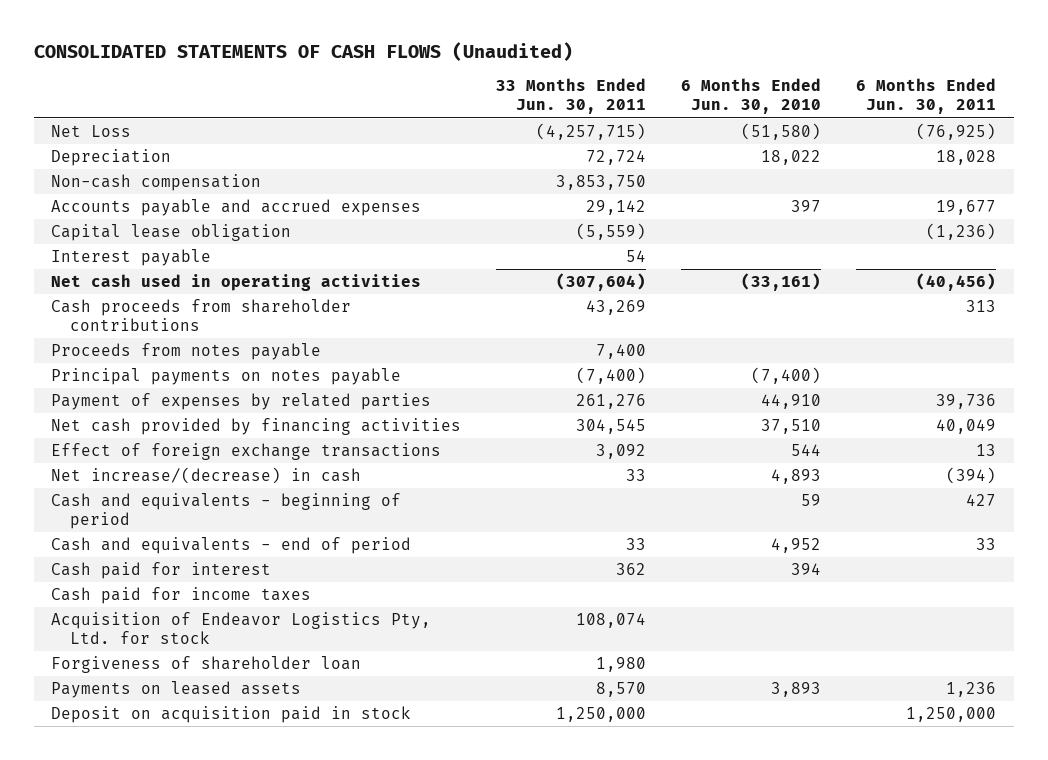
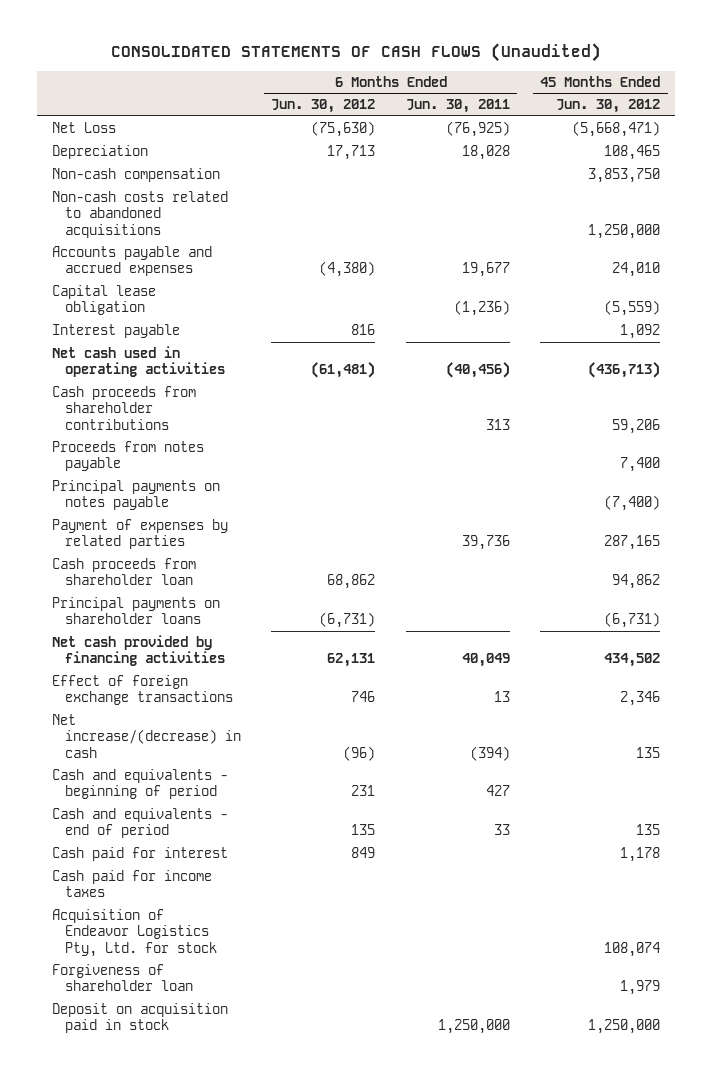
- | 33 Months Ended Jun. 30, 2011 | 6 Months Ended Jun. 30, 2010 | 6 Months Ended Jun. 30, 2011
+ | 6 Months Ended Jun. 30, 2012 | 6 Months Ended Jun. 30, 2011 | 45 Months Ended Jun. 30, 2012
+ Non-cash costs related to abandoned acquisitions | | | 1,250,000
+ Cash proceeds from shareholder loan | 68,862 | | 94,862
+ Principal payments on shareholder loans | (6,731) | | (6,731)
- Payments on leased assets | 8,570 | 3,893 | 1,236

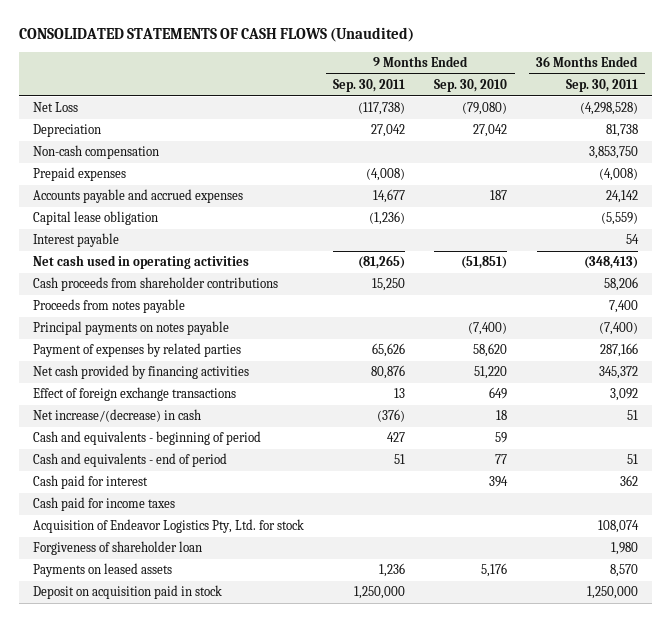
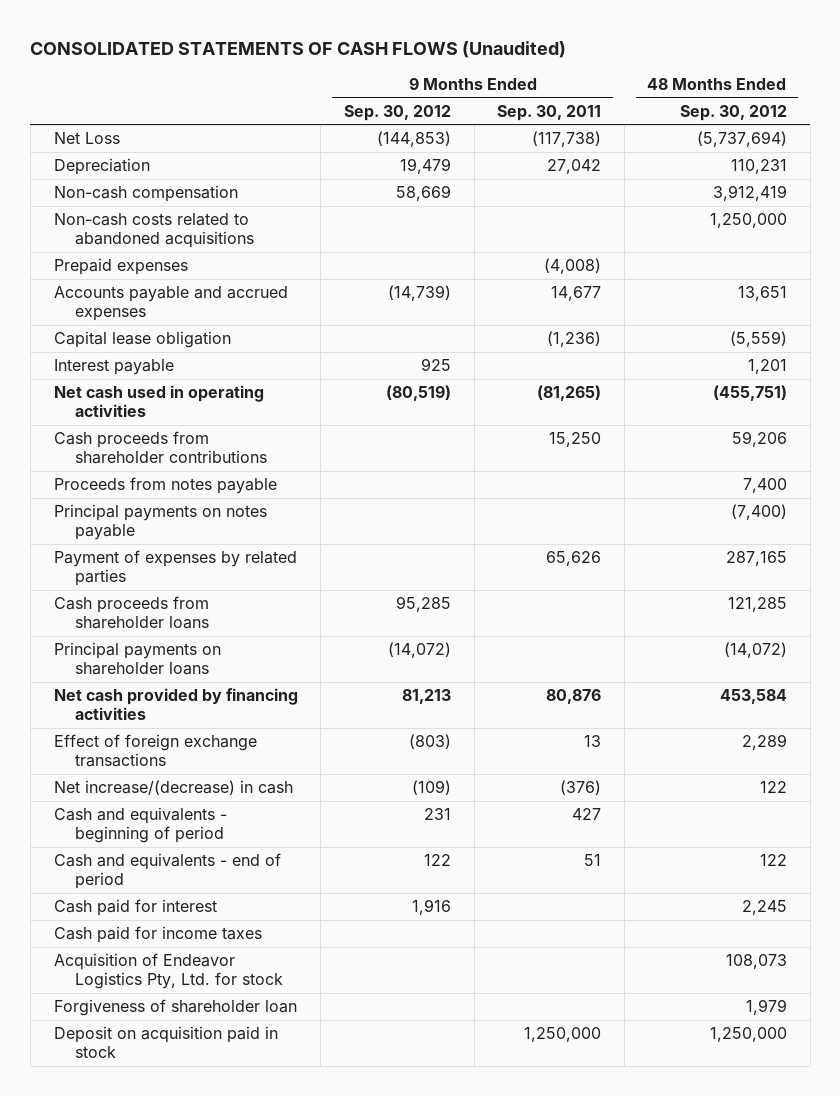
- | 9 Months Ended Sep. 30, 2011 | 9 Months Ended Sep. 30, 2010 | 36 Months Ended Sep. 30, 2011
+ | 9 Months Ended Sep. 30, 2012 | 9 Months Ended Sep. 30, 2011 | 48 Months Ended Sep. 30, 2012
+ Non-cash costs related to abandoned acquisitions | | | 1,250,000
+ Cash proceeds from shareholder loans | 95,285 | | 121,285
+ Principal payments on shareholder loans | (14,072) | | (14,072)
- Payments on leased assets | 1,236 | 5,176 | 8,570

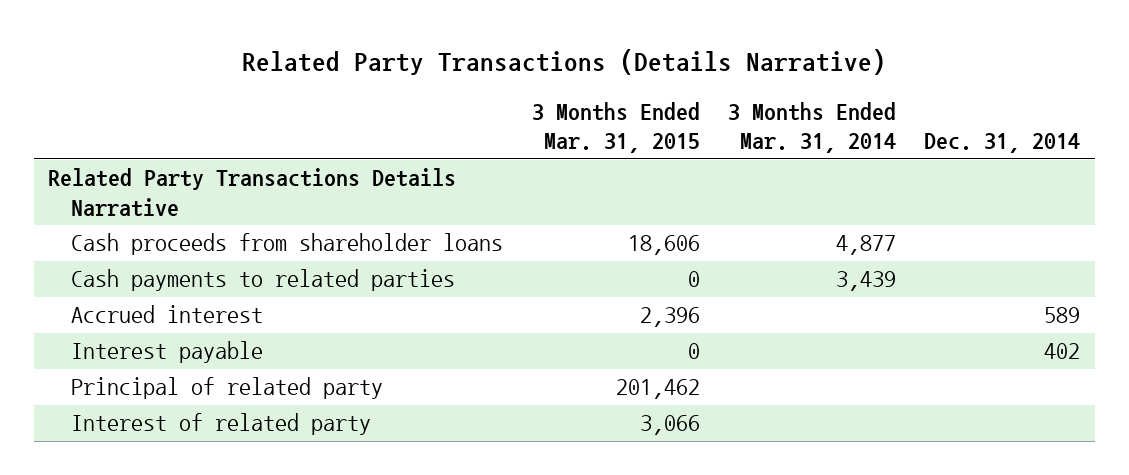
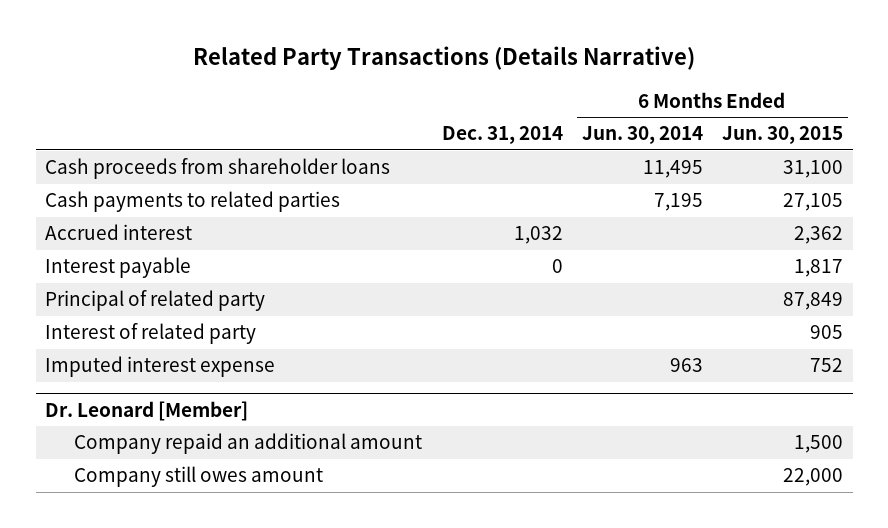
- | 3 Months Ended Mar. 31, 2015 | 3 Months Ended Mar. 31, 2014 | Dec. 31, 2014
+ | Dec. 31, 2014 | 6 Months Ended Jun. 30, 2014 | 6 Months Ended Jun. 30, 2015
- Related Party Transactions Details Narrative
- Accrued interest | 2,396 | | 589
- Interest payable | 0 | | 402
+ Accrued interest | 1,032 | | 2,362
+ Interest payable | 0 | | 1,817
+ Imputed interest expense | | 963 | 752
+ Dr. Leonard [Member]
+ Company repaid an additional amount | | | 1,500
+ Company still owes amount | | | 22,000

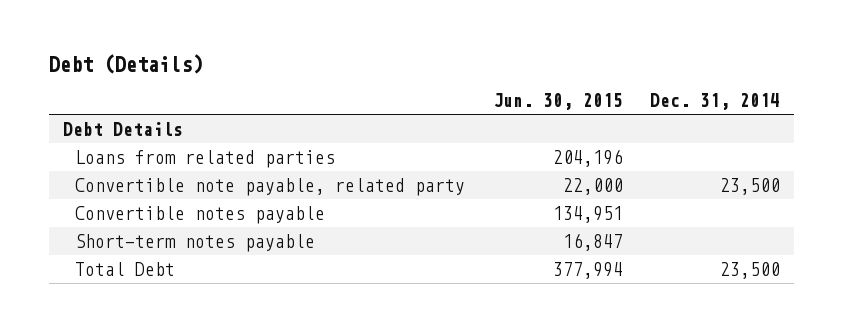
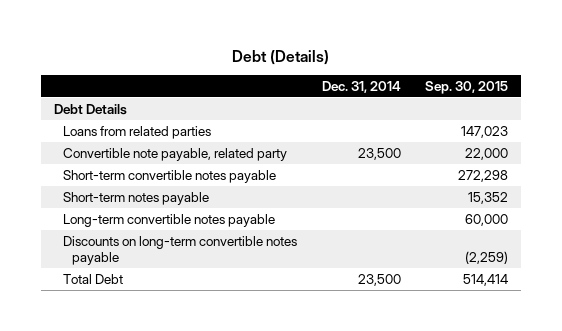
- | Jun. 30, 2015 | Dec. 31, 2014
+ | Dec. 31, 2014 | Sep. 30, 2015
- Convertible notes payable | 134,951 |
+ Short-term convertible notes payable | | 272,298
+ Long-term convertible notes payable | | 60,000
+ Discounts on long-term convertible notes payable | | (2,259)

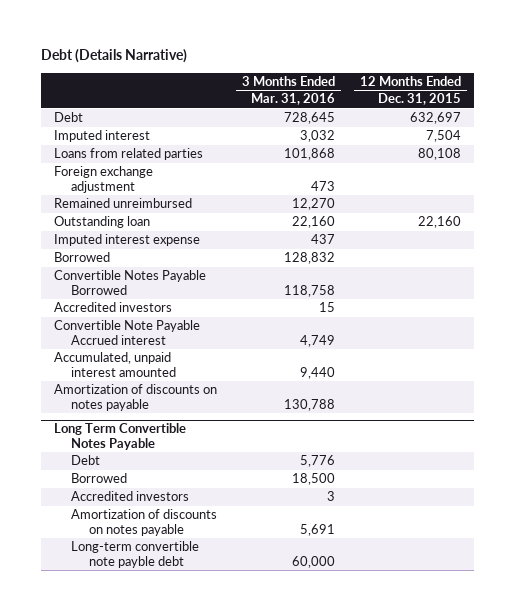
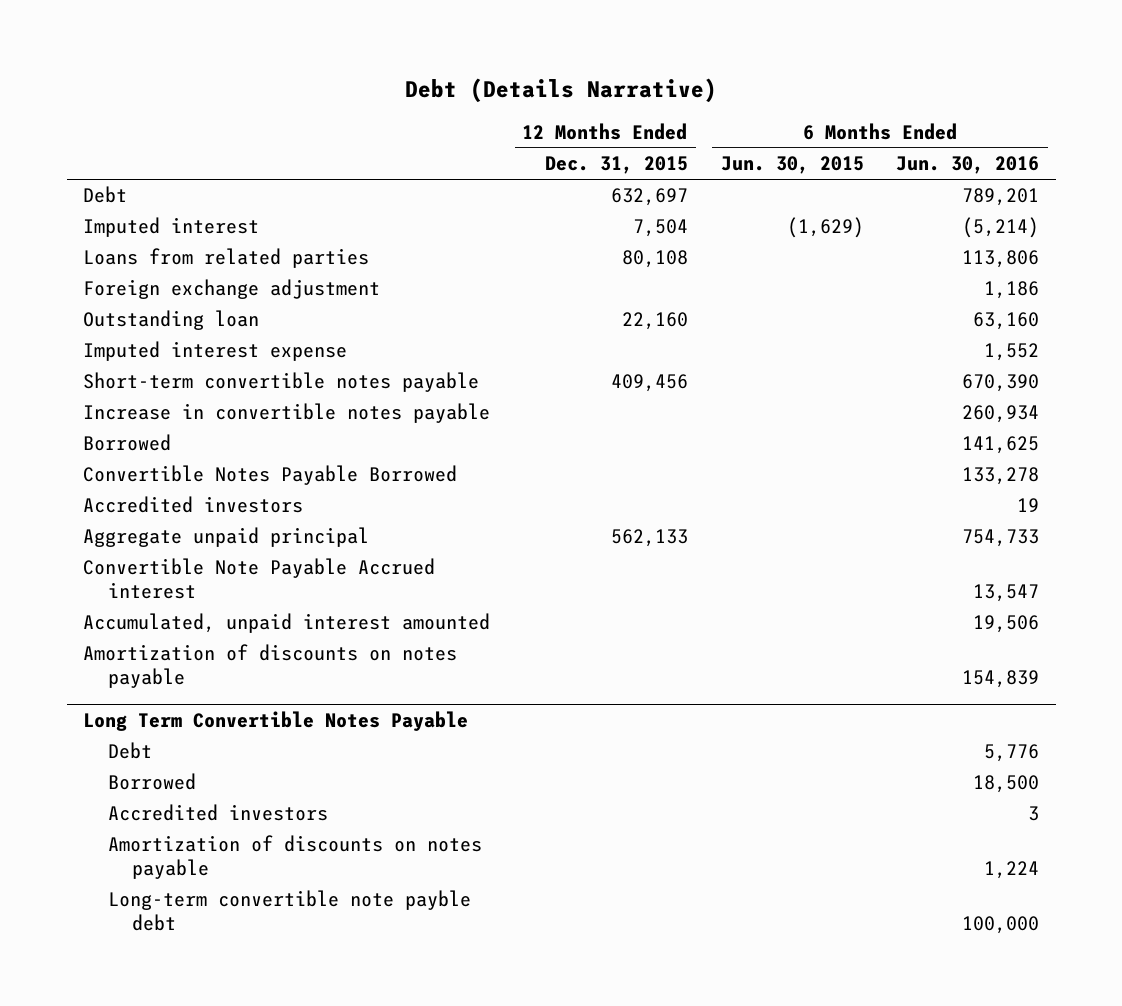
- | 3 Months Ended Mar. 31, 2016 | 12 Months Ended Dec. 31, 2015
+ | 12 Months Ended Dec. 31, 2015 | 6 Months Ended Jun. 30, 2015 | 6 Months Ended Jun. 30, 2016
- Remained unreimbursed | 12,270 |
+ Short-term convertible notes payable | 409,456 | | 670,390
+ Increase in convertible notes payable | | | 260,934
+ Aggregate unpaid principal | 562,133 | | 754,733

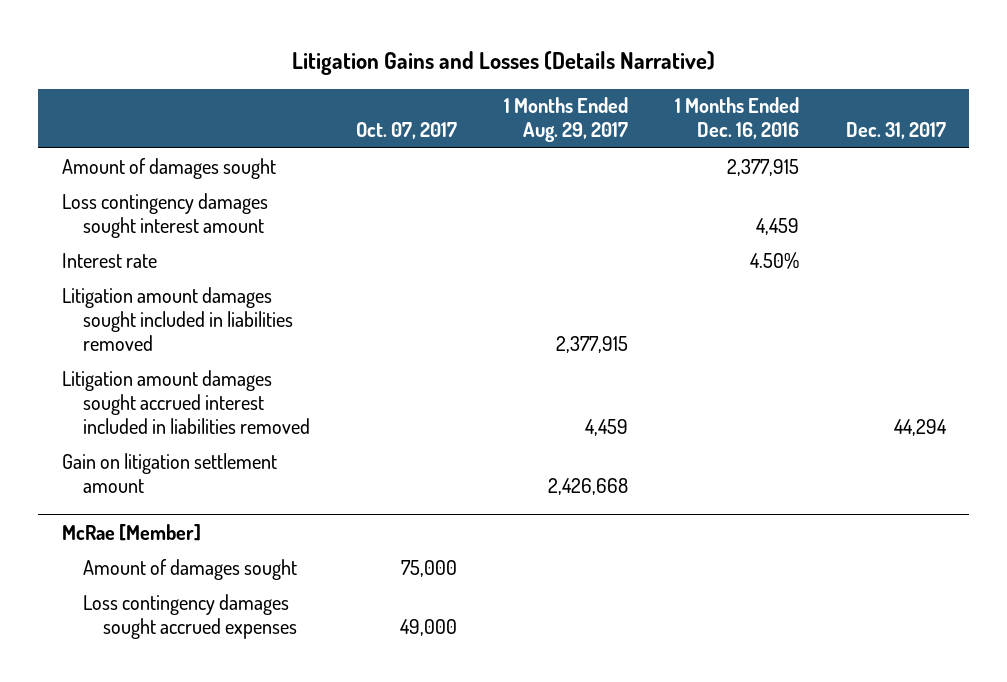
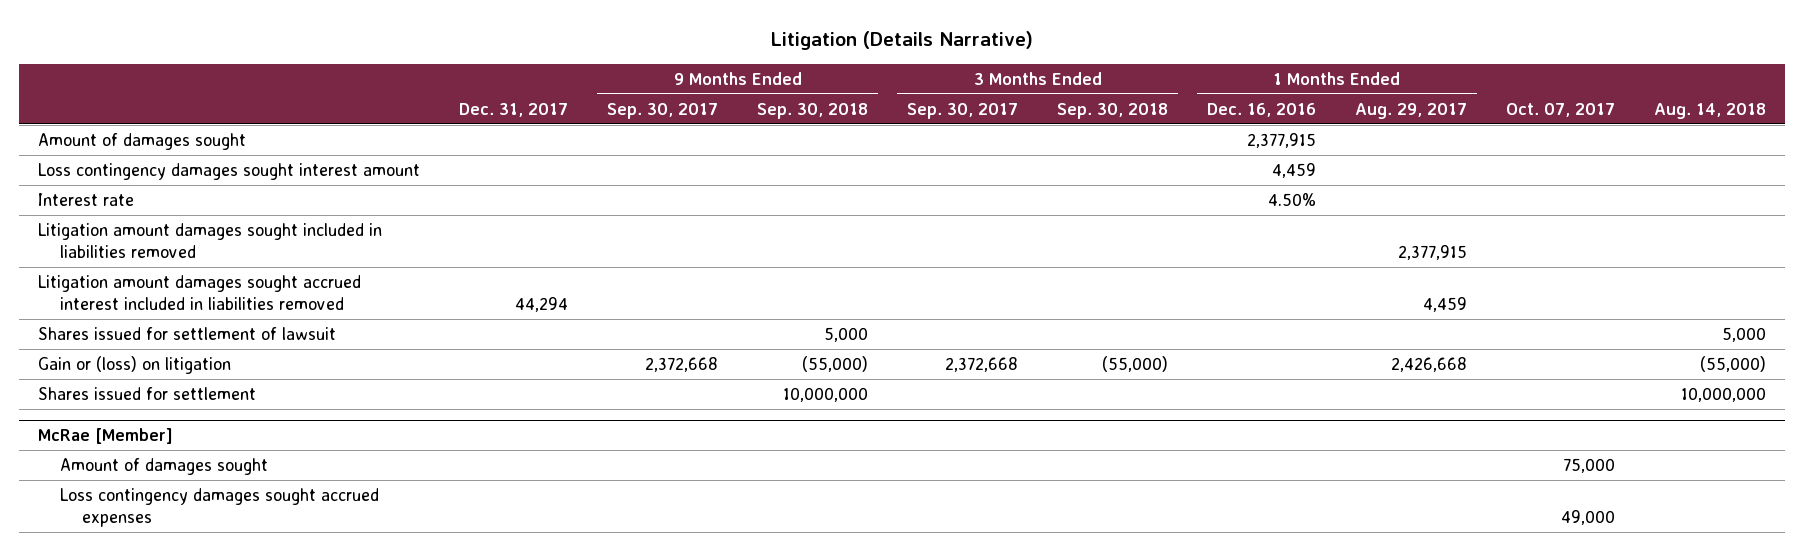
- Litigation Gains and Losses (Details Narrative)
+ Litigation (Details Narrative)
- | Oct. 07, 2017 | 1 Months Ended Aug. 29, 2017 | 1 Months Ended Dec. 16, 2016 | Dec. 31, 2017
+ | Dec. 31, 2017 | 9 Months Ended Sep. 30, 2017 | 9 Months Ended Sep. 30, 2018 | 3 Months Ended Sep. 30, 2017 | 3 Months Ended Sep. 30, 2018 | 1 Months Ended Dec. 16, 2016 | 1 Months Ended Aug. 29, 2017 | Oct. 07, 2017 | Aug. 14, 2018
- Gain on litigation settlement amount | | 2,426,668 | |
+ Shares issued for settlement of lawsuit | | | 5,000 | | | | | | 5,000
+ Gain or (loss) on litigation | | 2,372,668 | (55,000) | 2,372,668 | (55,000) | | 2,426,668 | | (55,000)
+ Shares issued for settlement | | | 10,000,000 | | | | | | 10,000,000

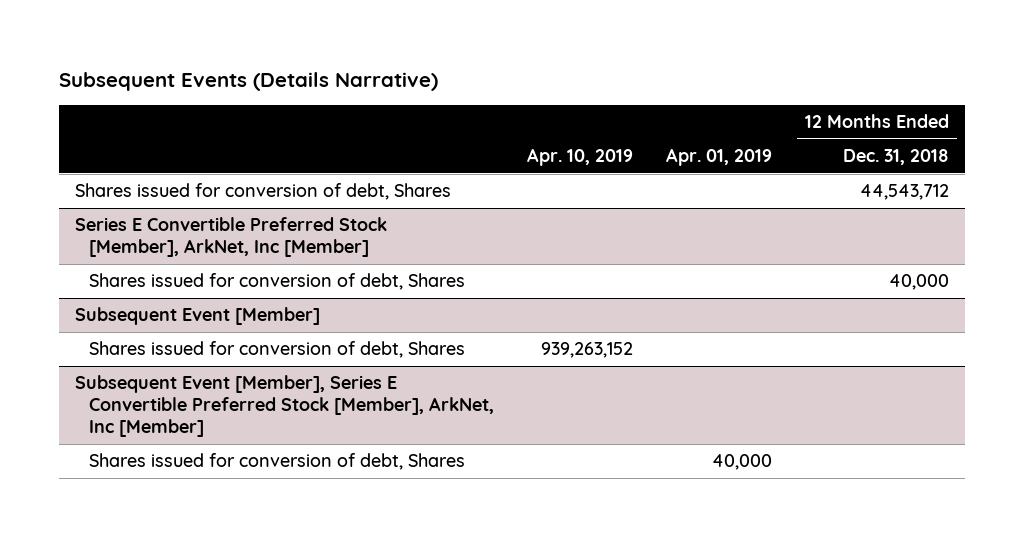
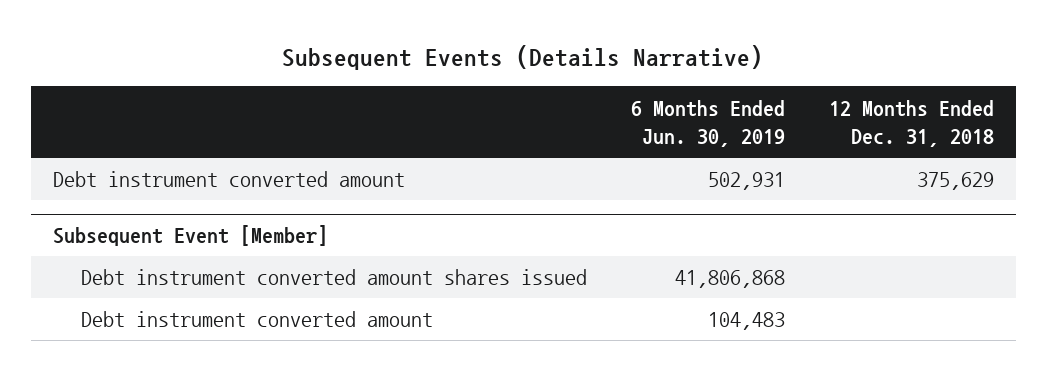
- | Apr. 10, 2019 | Apr. 01, 2019 | 12 Months Ended Dec. 31, 2018
+ | 6 Months Ended Jun. 30, 2019 | 12 Months Ended Dec. 31, 2018
- Shares issued for conversion of debt, Shares | | | 44,543,712
- Series E Convertible Preferred Stock [Member], ArkNet, Inc [Member]
- Shares issued for conversion of debt, Shares | | | 40,000
+ Debt instrument converted amount | 502,931 | 375,629
@ Subsequent Event [Member]
- Shares issued for conversion of debt, Shares | 939,263,152 | |
- Subsequent Event [Member], Series E Convertible Preferred Stock [Member], ArkNet, Inc [Member]
- Shares issued for conversion of debt, Shares | | 40,000 |
@ Subsequent Event [Member]
+ Debt instrument converted amount shares issued | 41,806,868 |
+ Debt instrument converted amount | 104,483 |

